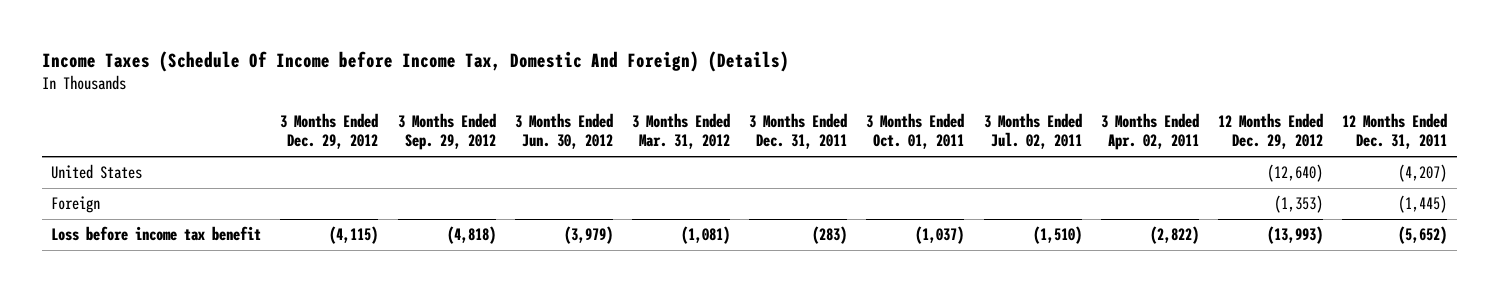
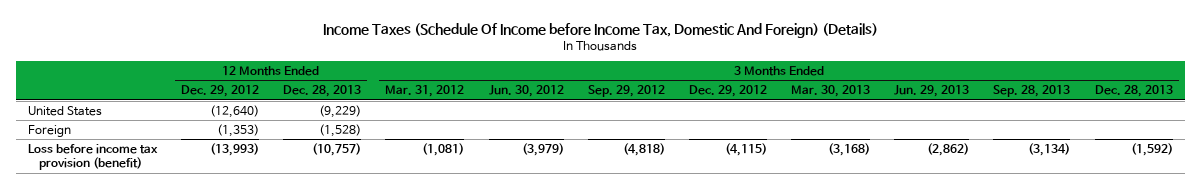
- | 3 Months Ended Dec. 29, 2012 | 3 Months Ended Sep. 29, 2012 | 3 Months Ended Jun. 30, 2012 | 3 Months Ended Mar. 31, 2012 | 3 Months Ended Dec. 31, 2011 | 3 Months Ended Oct. 01, 2011 | 3 Months Ended Jul. 02, 2011 | 3 Months Ended Apr. 02, 2011 | 12 Months Ended Dec. 29, 2012 | 12 Months Ended Dec. 31, 2011
+ | 12 Months Ended Dec. 29, 2012 | 12 Months Ended Dec. 28, 2013 | 3 Months Ended Mar. 31, 2012 | 3 Months Ended Jun. 30, 2012 | 3 Months Ended Sep. 29, 2012 | 3 Months Ended Dec. 29, 2012 | 3 Months Ended Mar. 30, 2013 | 3 Months Ended Jun. 29, 2013 | 3 Months Ended Sep. 28, 2013 | 3 Months Ended Dec. 28, 2013
- Loss before income tax benefit | (4,115) | (4,818) | (3,979) | (1,081) | (283) | (1,037) | (1,510) | (2,822) | (13,993) | (5,652)
+ Loss before income tax provision (benefit) | (13,993) | (10,757) | (1,081) | (3,979) | (4,818) | (4,115) | (3,168) | (2,862) | (3,134) | (1,592)

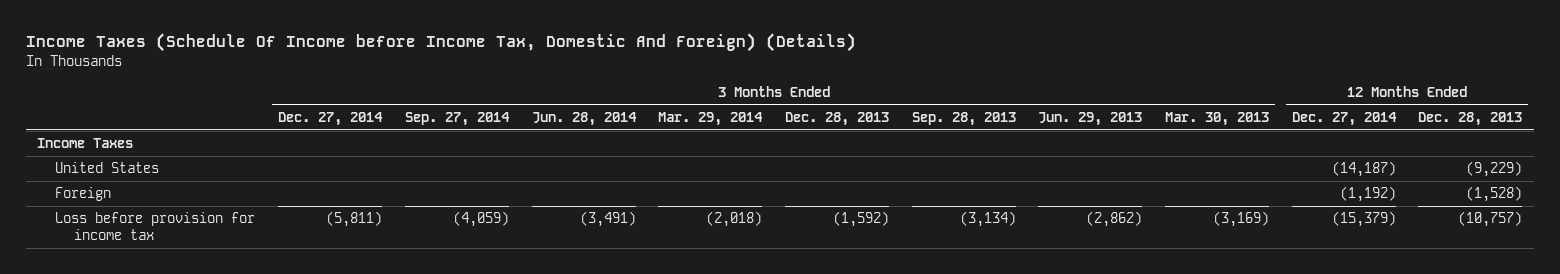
- | 12 Months Ended Dec. 29, 2012 | 12 Months Ended Dec. 28, 2013 | 3 Months Ended Mar. 31, 2012 | 3 Months Ended Jun. 30, 2012 | 3 Months Ended Sep. 29, 2012 | 3 Months Ended Dec. 29, 2012 | 3 Months Ended Mar. 30, 2013 | 3 Months Ended Jun. 29, 2013 | 3 Months Ended Sep. 28, 2013 | 3 Months Ended Dec. 28, 2013
+ | 3 Months Ended Dec. 27, 2014 | 3 Months Ended Sep. 27, 2014 | 3 Months Ended Jun. 28, 2014 | 3 Months Ended Mar. 29, 2014 | 3 Months Ended Dec. 28, 2013 | 3 Months Ended Sep. 28, 2013 | 3 Months Ended Jun. 29, 2013 | 3 Months Ended Mar. 30, 2013 | 12 Months Ended Dec. 27, 2014 | 12 Months Ended Dec. 28, 2013
+ Income Taxes
- Loss before income tax provision (benefit) | (13,993) | (10,757) | (1,081) | (3,979) | (4,818) | (4,115) | (3,168) | (2,862) | (3,134) | (1,592)
+ Loss before provision for income tax | (5,811) | (4,059) | (3,491) | (2,018) | (1,592) | (3,134) | (2,862) | (3,169) | (15,379) | (10,757)

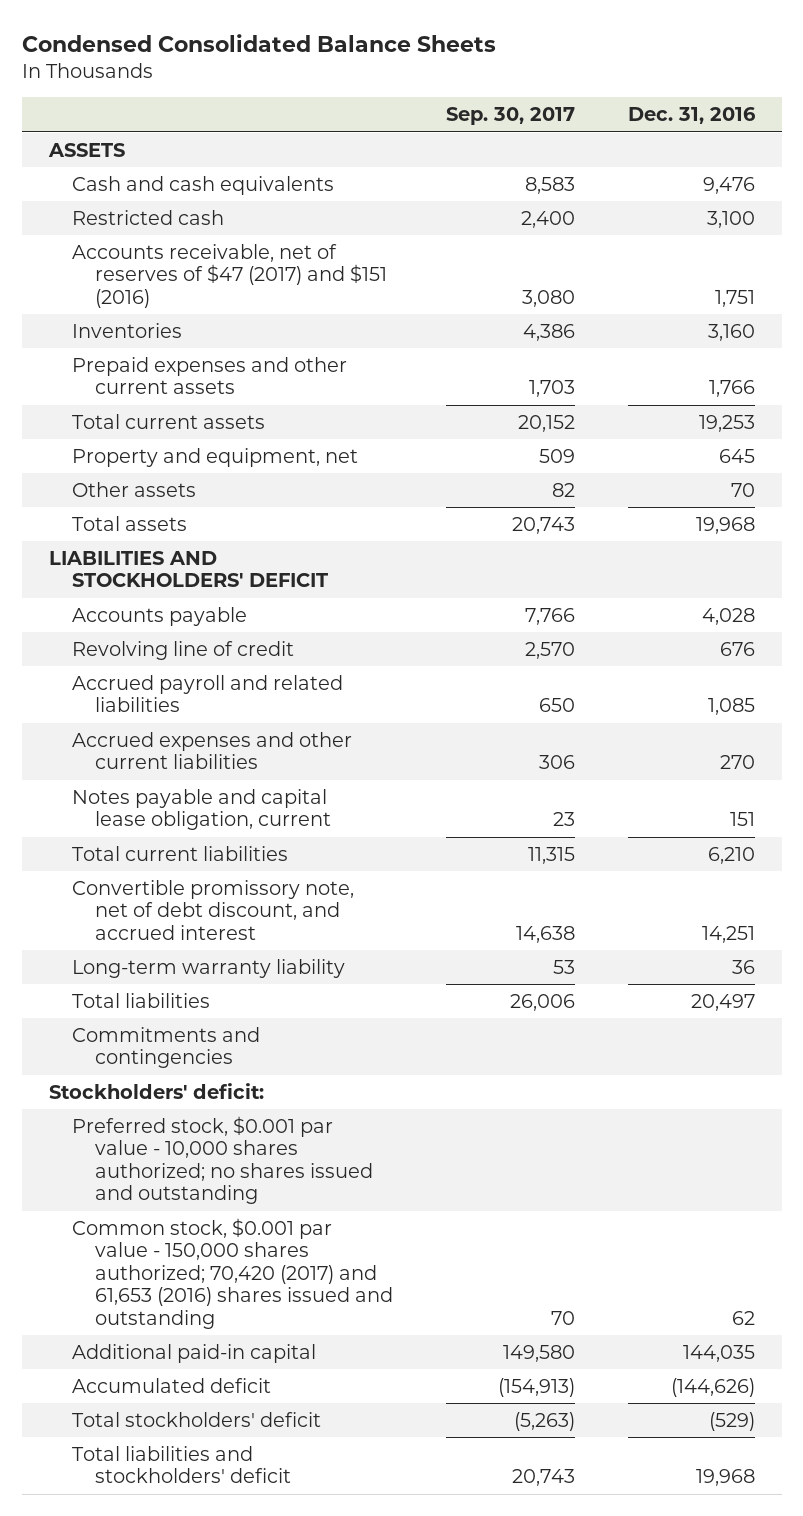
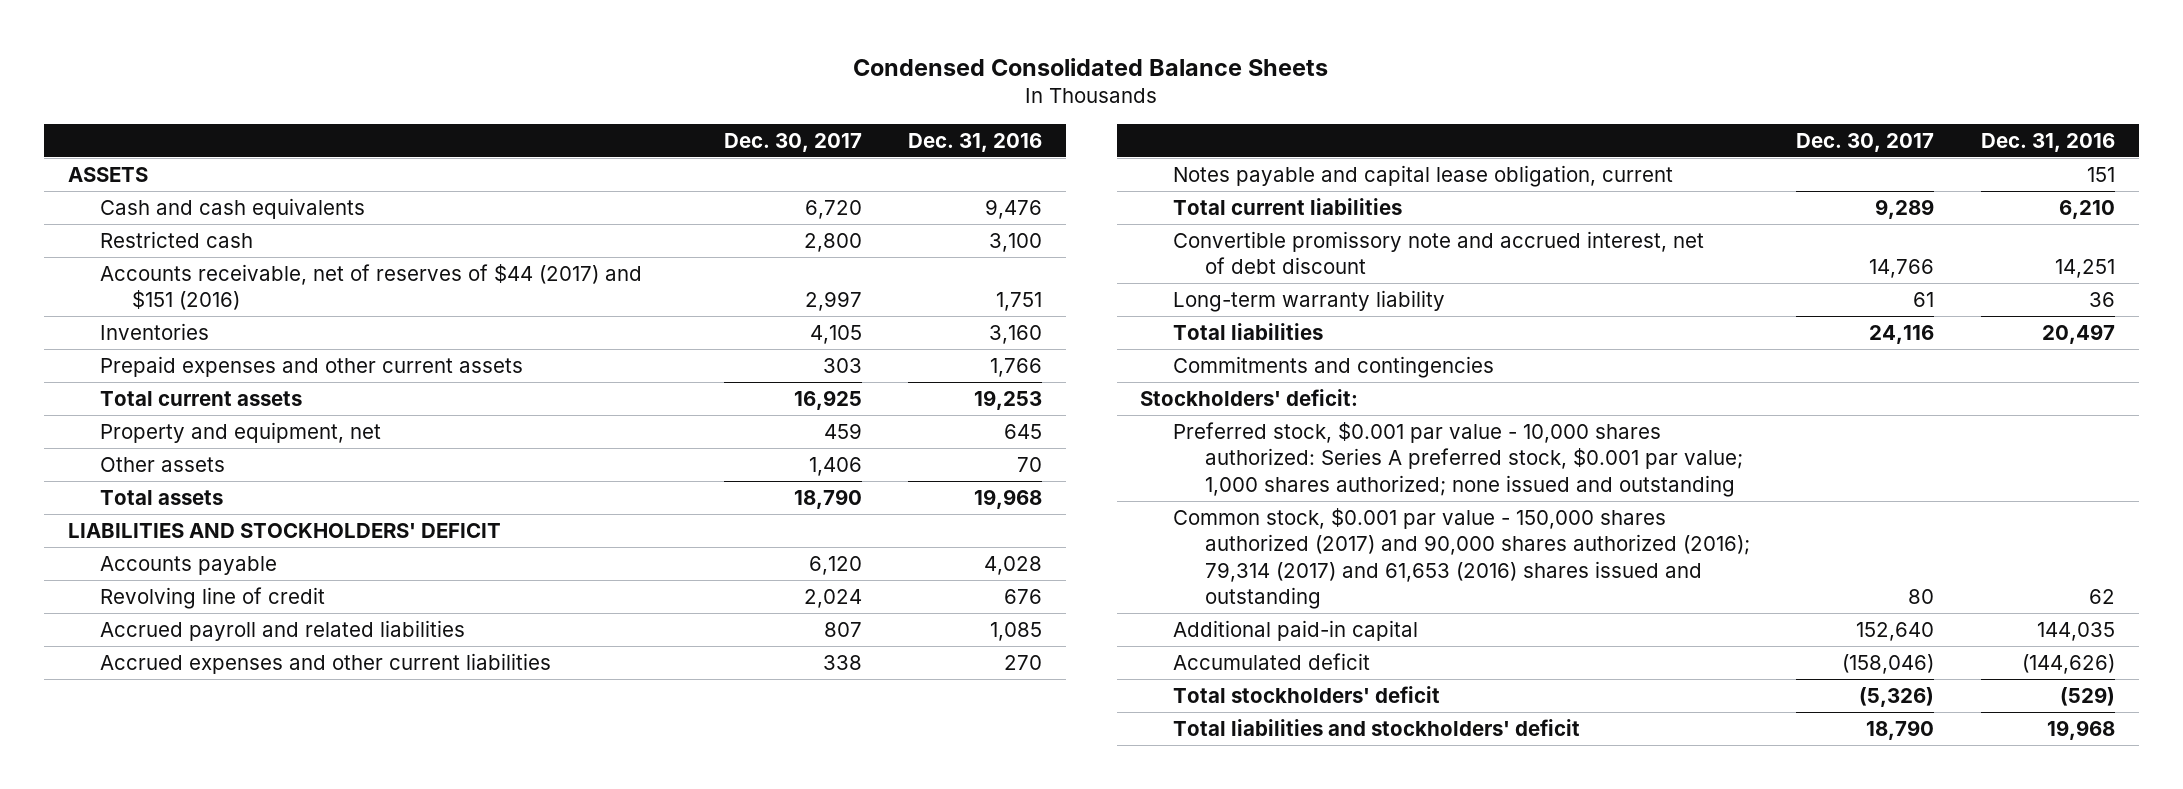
- | Sep. 30, 2017 | Dec. 31, 2016
+ | Dec. 30, 2017 | Dec. 31, 2016
- Accounts receivable, net of reserves of $47 (2017) and $151 (2016) | 3,080 | 1,751
+ Accounts receivable, net of reserves of $44 (2017) and $151 (2016) | 2,997 | 1,751
- Convertible promissory note, net of debt discount, and accrued interest | 14,638 | 14,251
+ Convertible promissory note and accrued interest, net of debt discount | 14,766 | 14,251
- Preferred stock, $0.001 par value - 10,000 shares authorized; no shares issued and outstanding
- Common stock, $0.001 par value - 150,000 shares authorized; 70,420 (2017) and 61,653 (2016) shares issued and outstanding | 70 | 62
+ Preferred stock, $0.001 par value - 10,000 shares authorized: Series A preferred stock, $0.001 par value; 1,000 shares authorized; none issued and outstanding
+ Common stock, $0.001 par value - 150,000 shares authorized (2017) and 90,000 shares authorized (2016); 79,314 (2017) and 61,653 (2016) shares issued and outstanding | 80 | 62

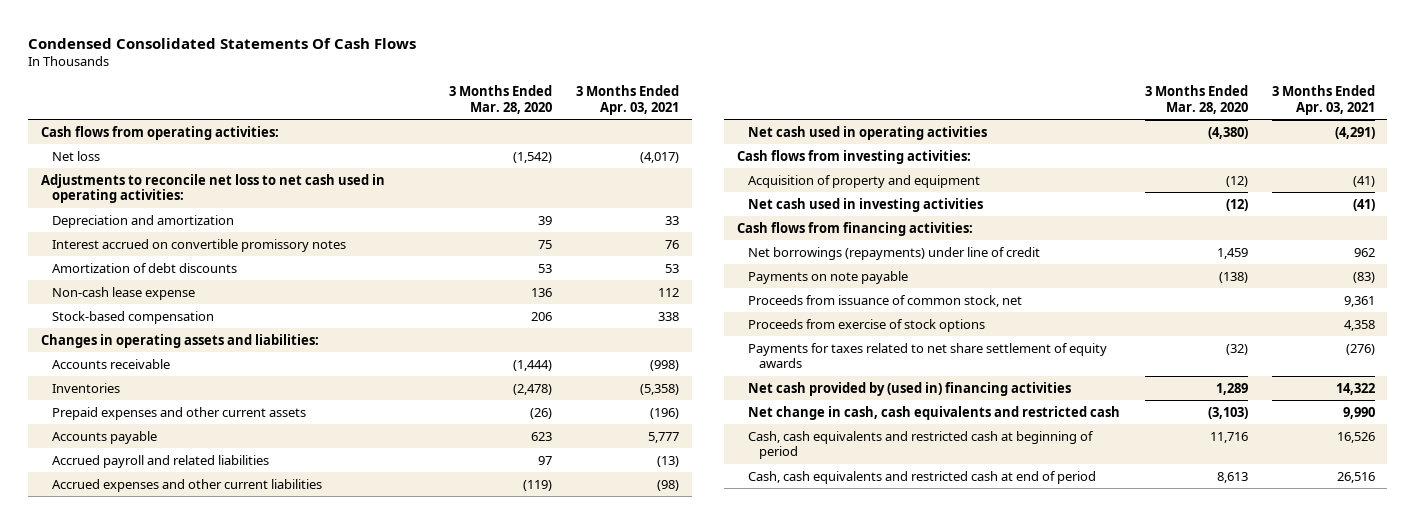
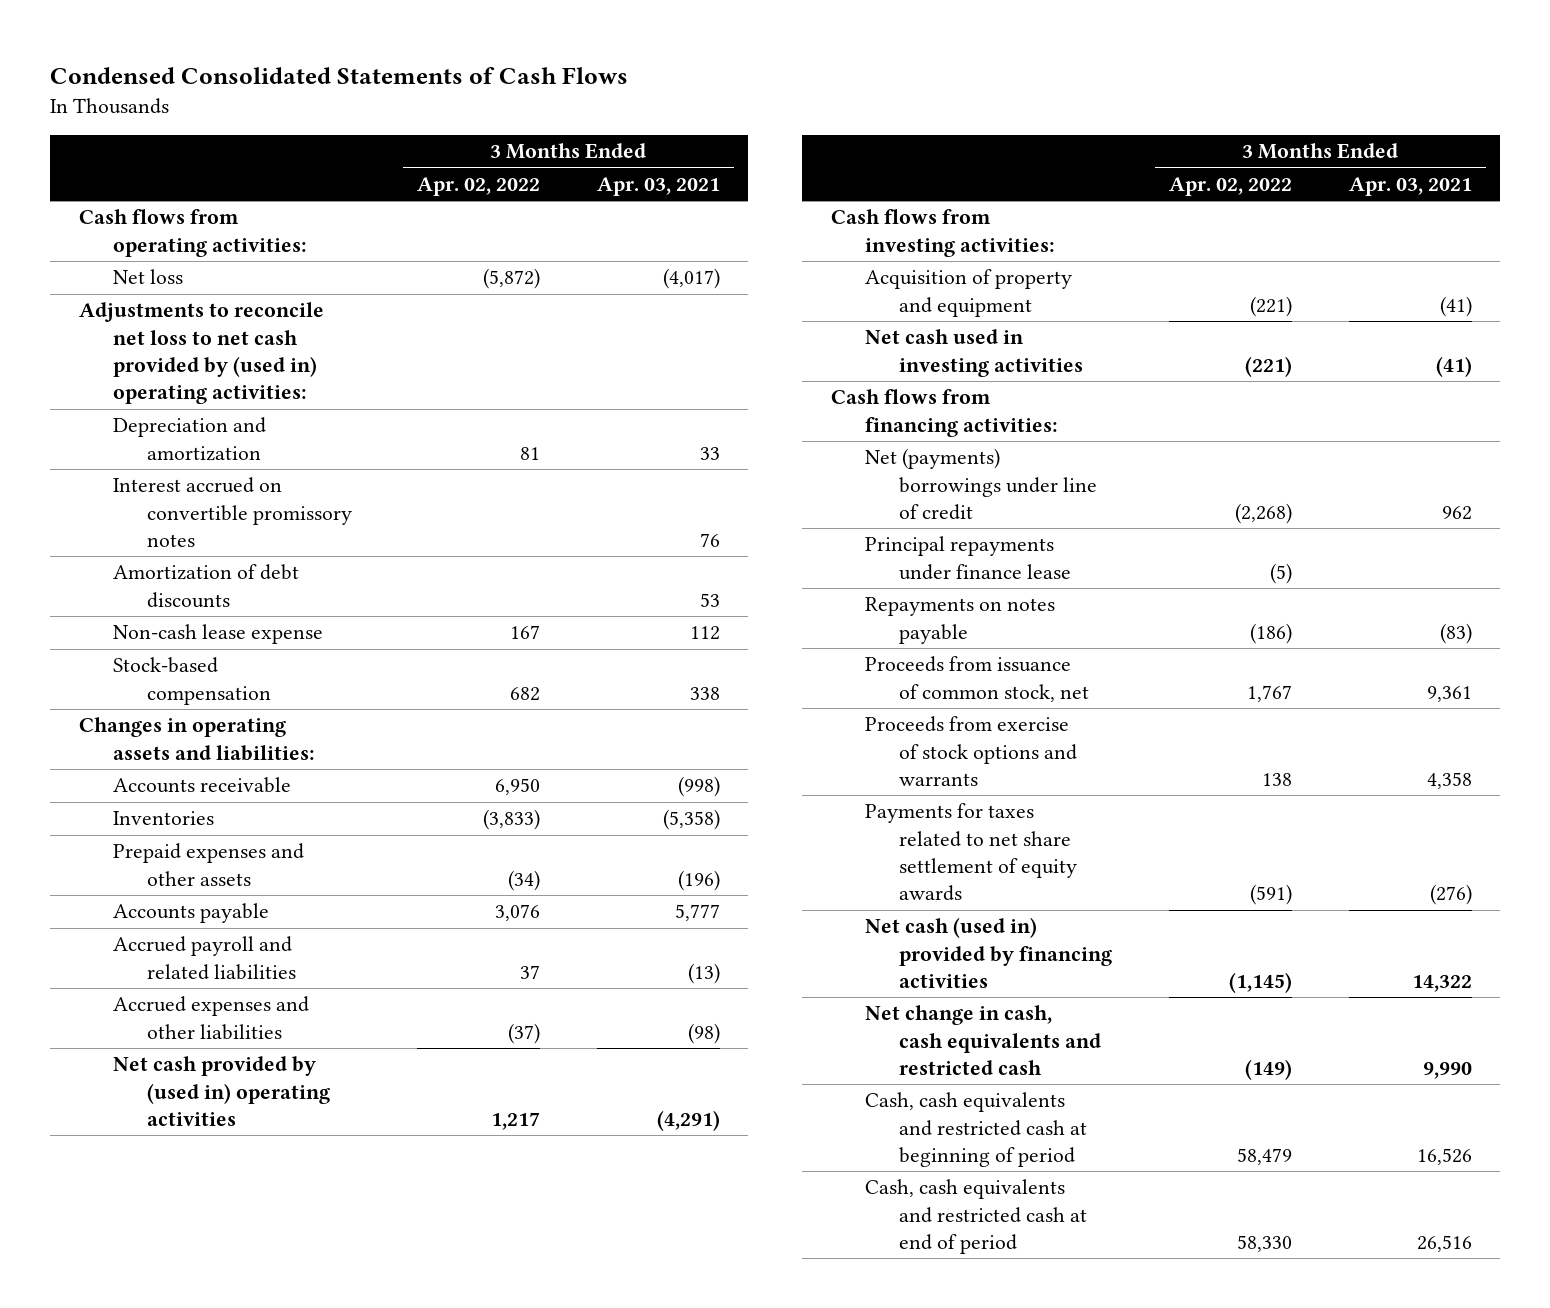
- Condensed Consolidated Statements Of Cash Flows
+ Condensed Consolidated Statements of Cash Flows
- | 3 Months Ended Mar. 28, 2020 | 3 Months Ended Apr. 03, 2021
+ | 3 Months Ended Apr. 02, 2022 | 3 Months Ended Apr. 03, 2021
- Adjustments to reconcile net loss to net cash used in operating activities:
+ Adjustments to reconcile net loss to net cash provided by (used in) operating activities:
- Prepaid expenses and other current assets | (26) | (196)
+ Prepaid expenses and other assets | (34) | (196)
- Accrued expenses and other current liabilities | (119) | (98)
- Net cash used in operating activities | (4,380) | (4,291)
+ Accrued expenses and other liabilities | (37) | (98)
+ Net cash provided by (used in) operating activities | 1,217 | (4,291)
- Net borrowings (repayments) under line of credit | 1,459 | 962
- Payments on note payable | (138) | (83)
+ Net (payments) borrowings under line of credit | (2,268) | 962
+ Principal repayments under finance lease | (5) |
+ Repayments on notes payable | (186) | (83)
- Proceeds from exercise of stock options | | 4,358
+ Proceeds from exercise of stock options and warrants | 138 | 4,358
- Net cash provided by (used in) financing activities | 1,289 | 14,322
+ Net cash (used in) provided by financing activities | (1,145) | 14,322

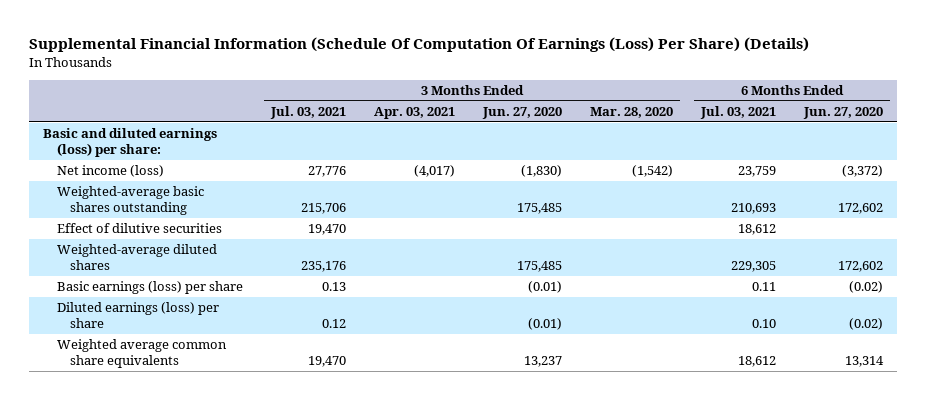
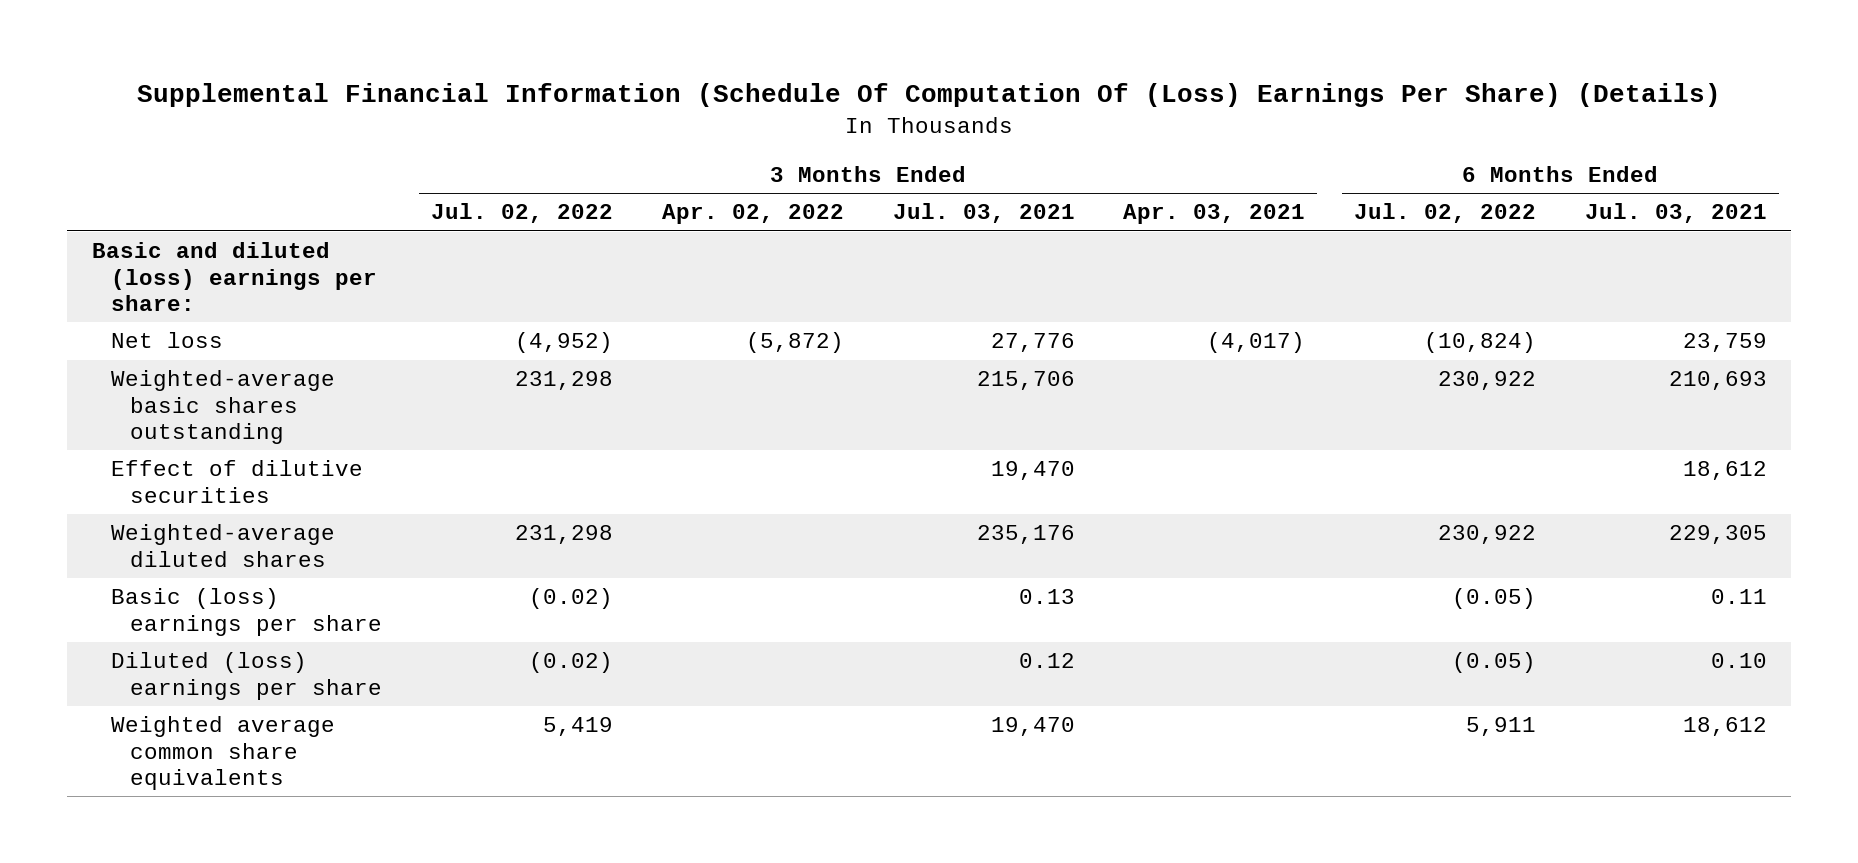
- Supplemental Financial Information (Schedule Of Computation Of Earnings (Loss) Per Share) (Details)
+ Supplemental Financial Information (Schedule Of Computation Of (Loss) Earnings Per Share) (Details)
- | 3 Months Ended Jul. 03, 2021 | 3 Months Ended Apr. 03, 2021 | 3 Months Ended Jun. 27, 2020 | 3 Months Ended Mar. 28, 2020 | 6 Months Ended Jul. 03, 2021 | 6 Months Ended Jun. 27, 2020
+ | 3 Months Ended Jul. 02, 2022 | 3 Months Ended Apr. 02, 2022 | 3 Months Ended Jul. 03, 2021 | 3 Months Ended Apr. 03, 2021 | 6 Months Ended Jul. 02, 2022 | 6 Months Ended Jul. 03, 2021
- Basic and diluted earnings (loss) per share:
- Net income (loss) | 27,776 | (4,017) | (1,830) | (1,542) | 23,759 | (3,372)
+ Basic and diluted (loss) earnings per share:
+ Net loss | (4,952) | (5,872) | 27,776 | (4,017) | (10,824) | 23,759
- Basic earnings (loss) per share | 0.13 | | (0.01) | | 0.11 | (0.02)
- Diluted earnings (loss) per share | 0.12 | | (0.01) | | 0.10 | (0.02)
+ Basic (loss) earnings per share | (0.02) | | 0.13 | | (0.05) | 0.11
+ Diluted (loss) earnings per share | (0.02) | | 0.12 | | (0.05) | 0.10

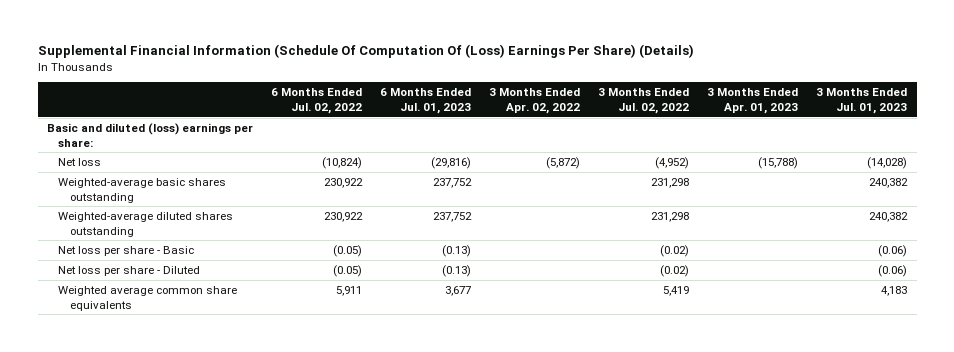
- | 3 Months Ended Jul. 02, 2022 | 3 Months Ended Apr. 02, 2022 | 3 Months Ended Jul. 03, 2021 | 3 Months Ended Apr. 03, 2021 | 6 Months Ended Jul. 02, 2022 | 6 Months Ended Jul. 03, 2021
+ | 6 Months Ended Jul. 02, 2022 | 6 Months Ended Jul. 01, 2023 | 3 Months Ended Apr. 02, 2022 | 3 Months Ended Jul. 02, 2022 | 3 Months Ended Apr. 01, 2023 | 3 Months Ended Jul. 01, 2023
- Effect of dilutive securities | | | 19,470 | | | 18,612
- Weighted-average diluted shares | 231,298 | | 235,176 | | 230,922 | 229,305
- Basic (loss) earnings per share | (0.02) | | 0.13 | | (0.05) | 0.11
- Diluted (loss) earnings per share | (0.02) | | 0.12 | | (0.05) | 0.10
+ Weighted-average diluted shares outstanding | 230,922 | 237,752 | | 231,298 | | 240,382
+ Net loss per share - Basic | (0.05) | (0.13) | | (0.02) | | (0.06)
+ Net loss per share - Diluted | (0.05) | (0.13) | | (0.02) | | (0.06)

